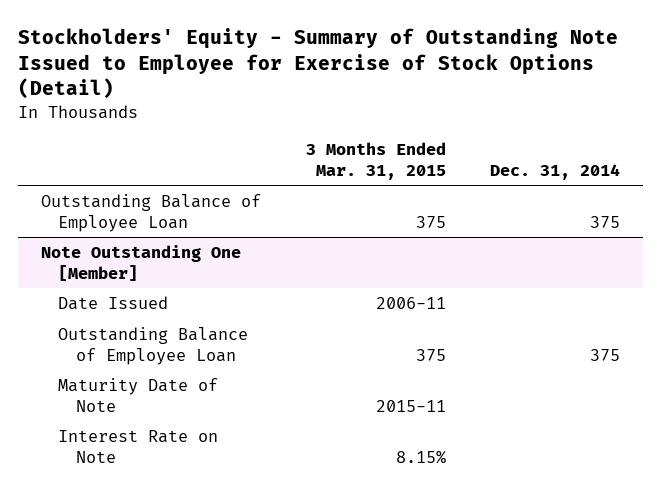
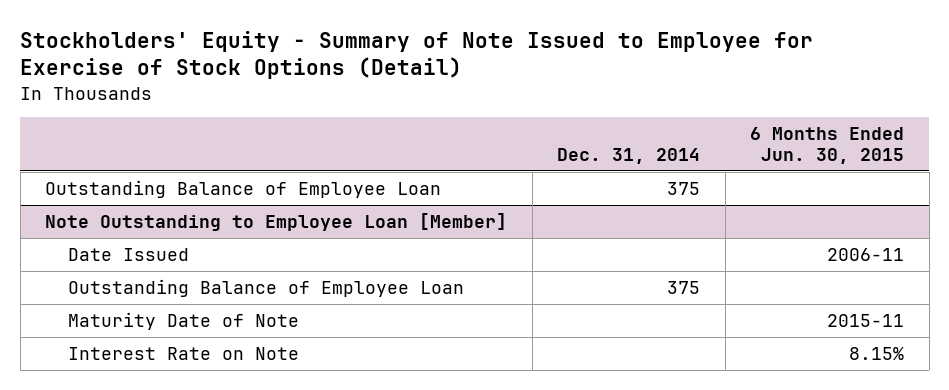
- Stockholders' Equity - Summary of Outstanding Note Issued to Employee for Exercise of Stock Options (Detail)
+ Stockholders' Equity - Summary of Note Issued to Employee for Exercise of Stock Options (Detail)
- | 3 Months Ended Mar. 31, 2015 | Dec. 31, 2014
+ | Dec. 31, 2014 | 6 Months Ended Jun. 30, 2015
- Note Outstanding One [Member]
+ Note Outstanding to Employee Loan [Member]

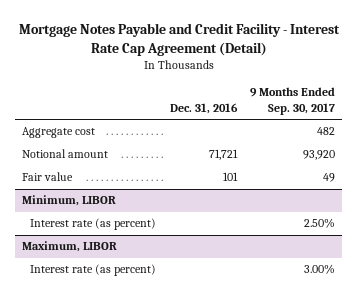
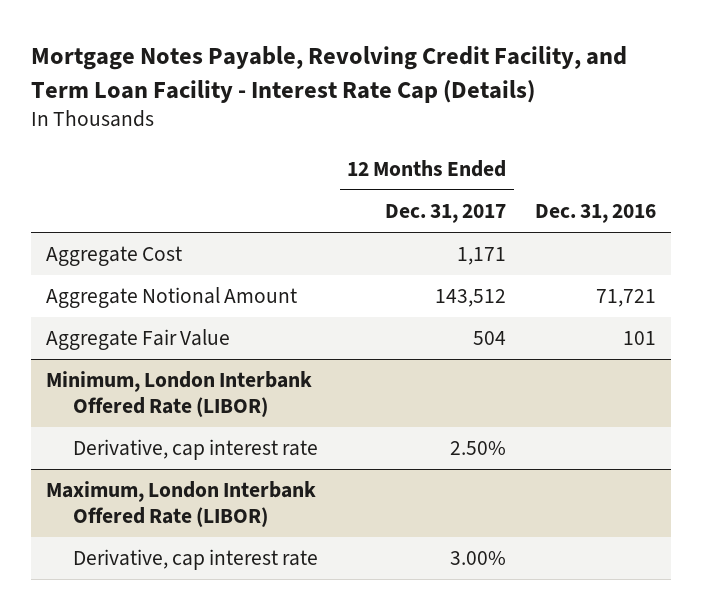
- Mortgage Notes Payable and Credit Facility - Interest Rate Cap Agreement (Detail)
+ Mortgage Notes Payable, Revolving Credit Facility, and Term Loan Facility - Interest Rate Cap (Details)
- | Dec. 31, 2016 | 9 Months Ended Sep. 30, 2017
+ | 12 Months Ended Dec. 31, 2017 | Dec. 31, 2016
- Aggregate cost | | 482
- Notional amount | 71,721 | 93,920
- Fair value | 101 | 49
- Minimum, LIBOR
- Interest rate (as percent) | | 2.50%
- Maximum, LIBOR
- Interest rate (as percent) | | 3.00%
+ Aggregate Cost | 1,171 |
+ Aggregate Notional Amount | 143,512 | 71,721
+ Aggregate Fair Value | 504 | 101
+ Minimum, London Interbank Offered Rate (LIBOR)
+ Derivative, cap interest rate | 2.50% |
+ Maximum, London Interbank Offered Rate (LIBOR)
+ Derivative, cap interest rate | 3.00% |

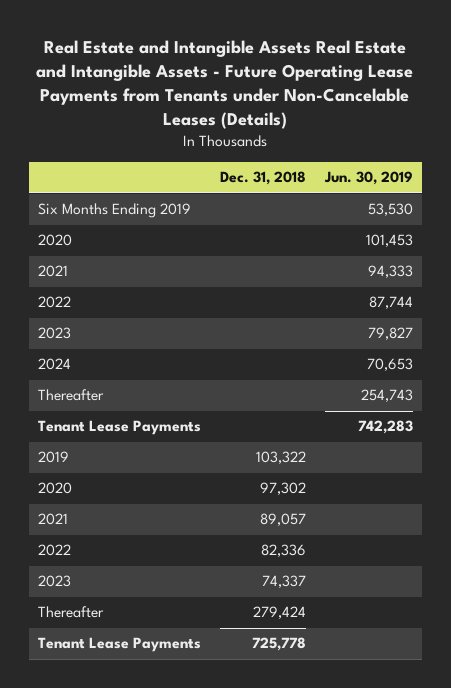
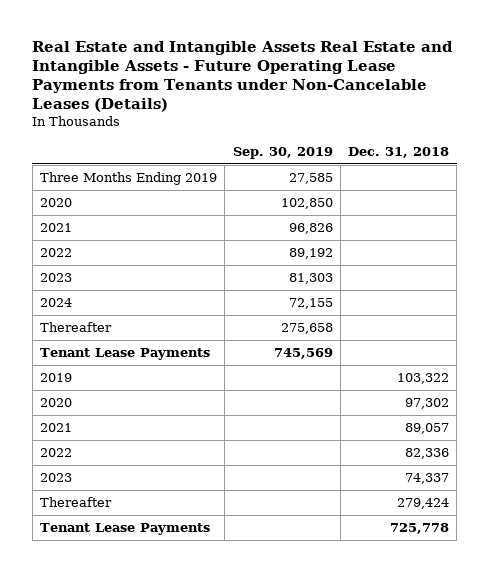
- | Dec. 31, 2018 | Jun. 30, 2019
+ | Sep. 30, 2019 | Dec. 31, 2018
- Six Months Ending 2019 | | 53,530
+ Three Months Ending 2019 | 27,585 |

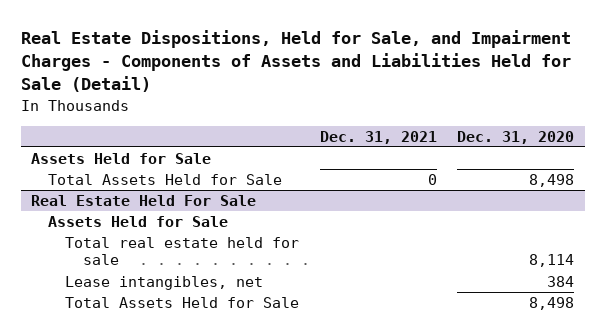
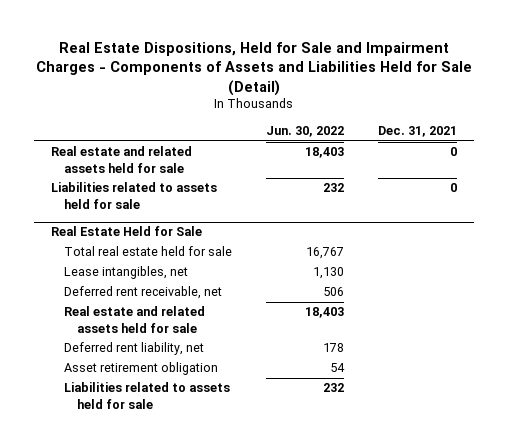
- Real Estate Dispositions, Held for Sale, and Impairment Charges - Components of Assets and Liabilities Held for Sale (Detail)
+ Real Estate Dispositions, Held for Sale and Impairment Charges - Components of Assets and Liabilities Held for Sale (Detail)
- | Dec. 31, 2021 | Dec. 31, 2020
+ | Jun. 30, 2022 | Dec. 31, 2021
- Assets Held for Sale
- Total Assets Held for Sale | 0 | 8,498
- Real Estate Held For Sale
- Assets Held for Sale
+ Real estate and related assets held for sale | 18,403 | 0
+ Liabilities related to assets held for sale | 232 | 0
+ Real Estate Held for Sale
- Total Assets Held for Sale | | 8,498
+ Deferred rent receivable, net | 506 |
+ Real estate and related assets held for sale | 18,403 |
+ Deferred rent liability, net | 178 |
+ Asset retirement obligation | 54 |
+ Liabilities related to assets held for sale | 232 |

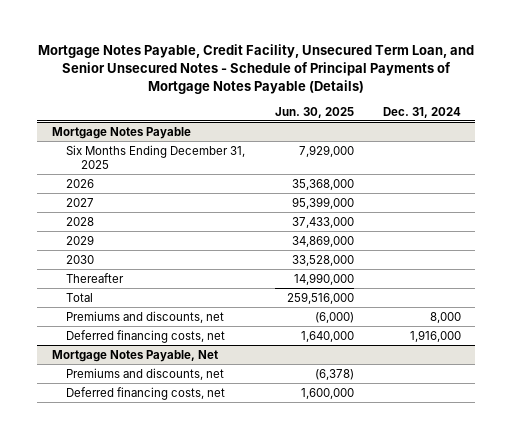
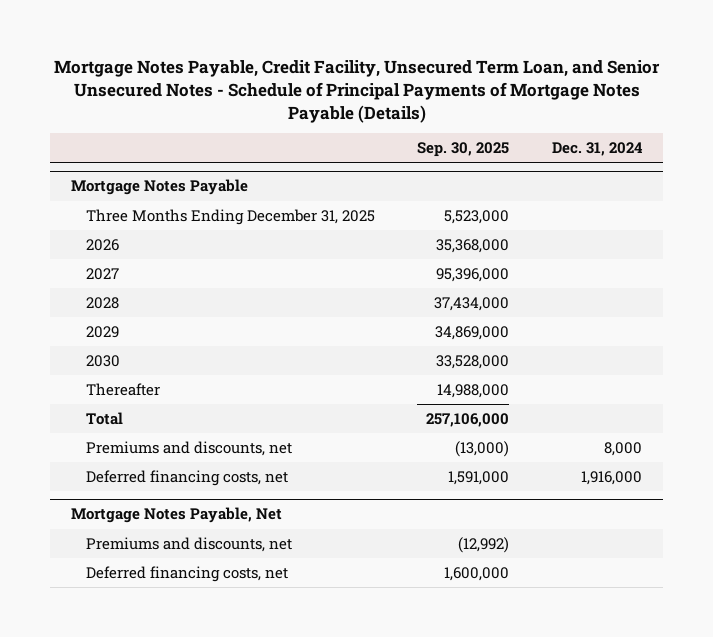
- | Jun. 30, 2025 | Dec. 31, 2024
+ | Sep. 30, 2025 | Dec. 31, 2024
@ Mortgage Notes Payable
- Six Months Ending December 31, 2025 | 7,929,000 |
+ Three Months Ending December 31, 2025 | 5,523,000 |

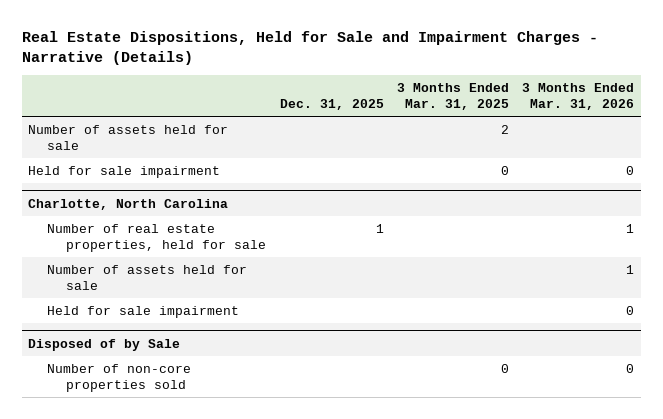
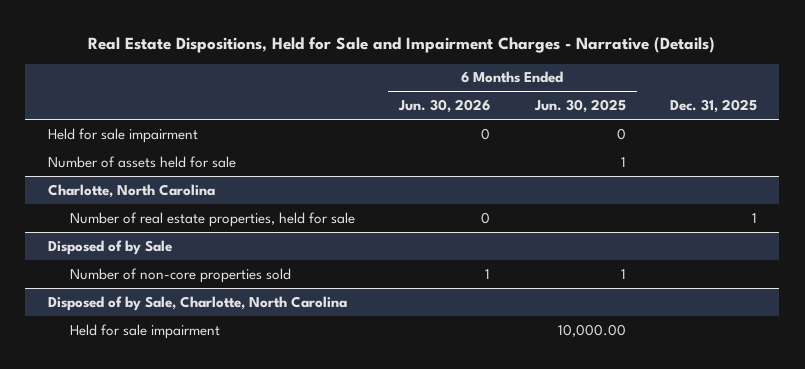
- | Dec. 31, 2025 | 3 Months Ended Mar. 31, 2025 | 3 Months Ended Mar. 31, 2026
+ | 6 Months Ended Jun. 30, 2026 | 6 Months Ended Jun. 30, 2025 | Dec. 31, 2025
moved down: Number of assets held for sale | | 1 |
@ Charlotte, North Carolina
- Number of assets held for sale | | | 1
- Held for sale impairment | | | 0
+ Disposed of by Sale, Charlotte, North Carolina
+ Held for sale impairment | | 10,000.00 |

